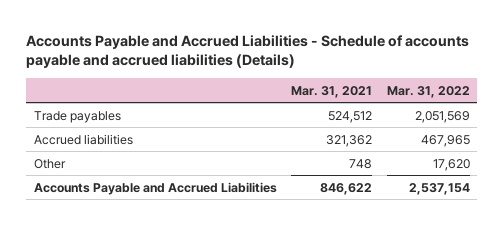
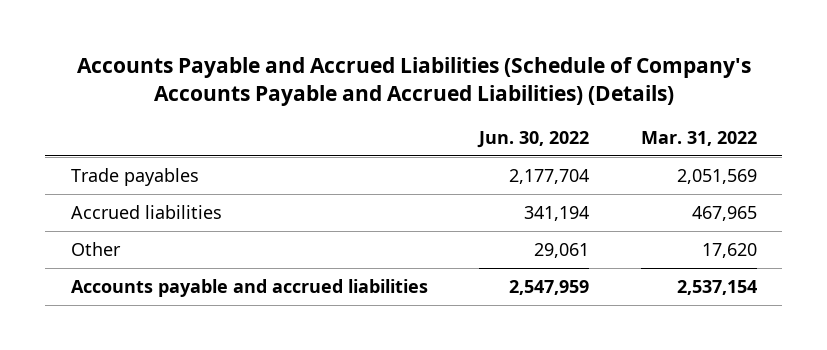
- Accounts Payable and Accrued Liabilities - Schedule of accounts payable and accrued liabilities (Details)
+ Accounts Payable and Accrued Liabilities (Schedule of Company's Accounts Payable and Accrued Liabilities) (Details)
- | Mar. 31, 2021 | Mar. 31, 2022
+ | Jun. 30, 2022 | Mar. 31, 2022
- Accounts Payable and Accrued Liabilities | 846,622 | 2,537,154
+ Accounts payable and accrued liabilities | 2,547,959 | 2,537,154

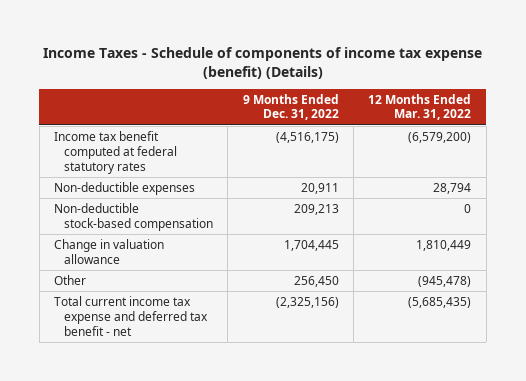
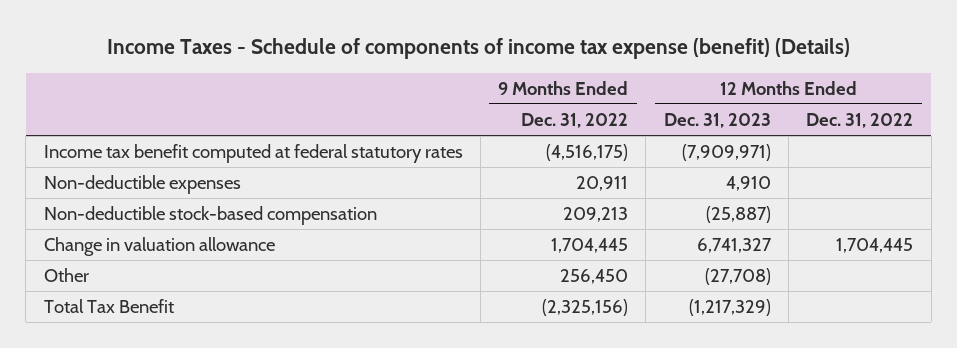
- | 9 Months Ended Dec. 31, 2022 | 12 Months Ended Mar. 31, 2022
+ | 9 Months Ended Dec. 31, 2022 | 12 Months Ended Dec. 31, 2023 | 12 Months Ended Dec. 31, 2022
- Total current income tax expense and deferred tax benefit - net | (2,325,156) | (5,685,435)
+ Total Tax Benefit | (2,325,156) | (1,217,329) |

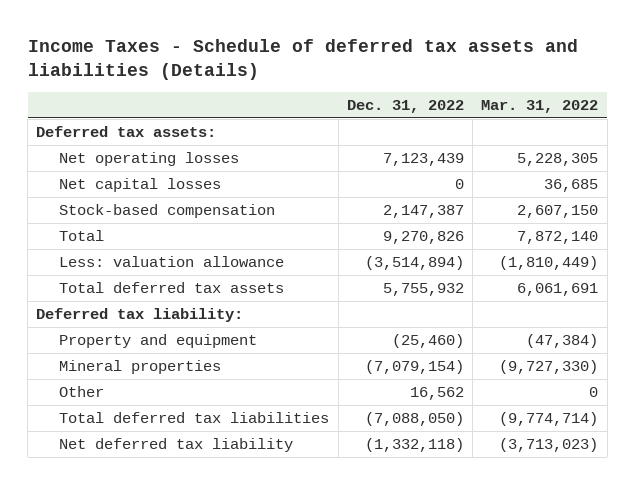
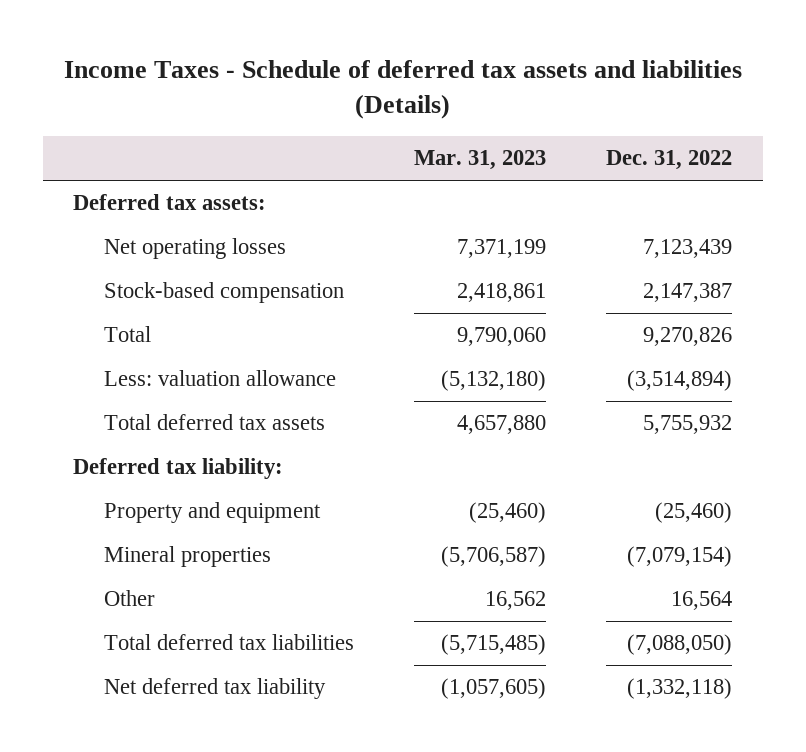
- | Dec. 31, 2022 | Mar. 31, 2022
+ | Mar. 31, 2023 | Dec. 31, 2022
- Net capital losses | 0 | 36,685
- Other | 16,562 | 0
+ Other | 16,562 | 16,564

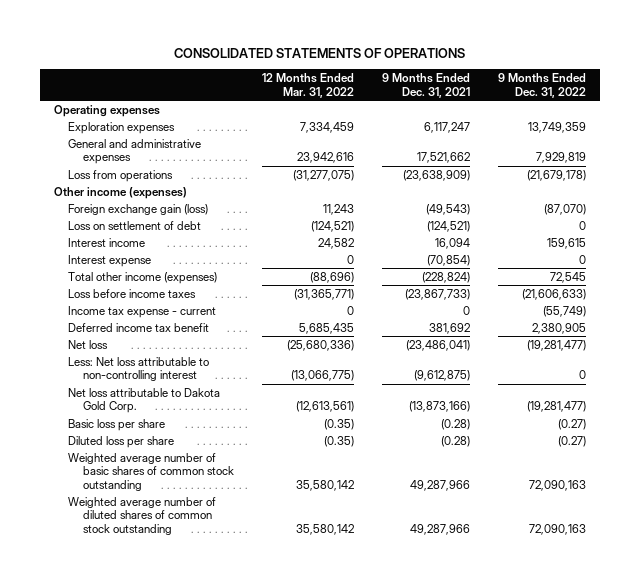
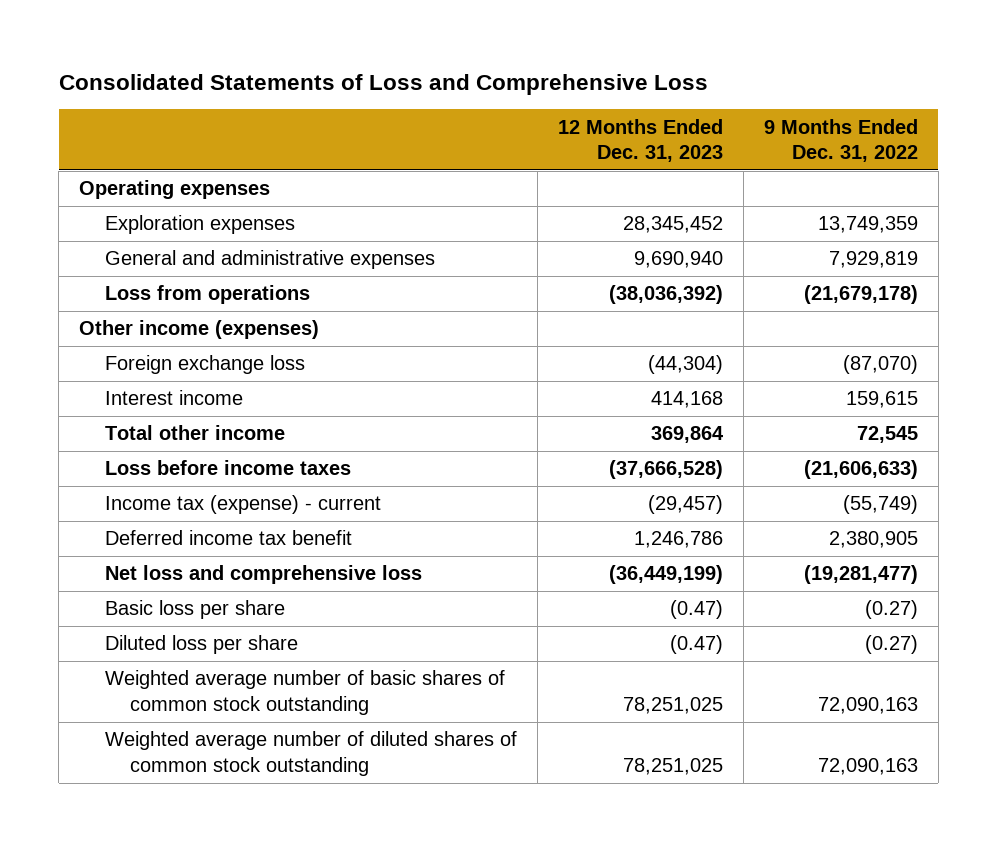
- CONSOLIDATED STATEMENTS OF OPERATIONS
+ Consolidated Statements of Loss and Comprehensive Loss
- | 12 Months Ended Mar. 31, 2022 | 9 Months Ended Dec. 31, 2021 | 9 Months Ended Dec. 31, 2022
+ | 12 Months Ended Dec. 31, 2023 | 9 Months Ended Dec. 31, 2022
- Foreign exchange gain (loss) | 11,243 | (49,543) | (87,070)
- Loss on settlement of debt | (124,521) | (124,521) | 0
+ Foreign exchange loss | (44,304) | (87,070)
- Interest expense | 0 | (70,854) | 0
- Total other income (expenses) | (88,696) | (228,824) | 72,545
+ Total other income | 369,864 | 72,545
- Income tax expense - current | 0 | 0 | (55,749)
+ Income tax (expense) - current | (29,457) | (55,749)
- Net loss | (25,680,336) | (23,486,041) | (19,281,477)
- Less: Net loss attributable to non-controlling interest | (13,066,775) | (9,612,875) | 0
- Net loss attributable to Dakota Gold Corp. | (12,613,561) | (13,873,166) | (19,281,477)
+ Net loss and comprehensive loss | (36,449,199) | (19,281,477)

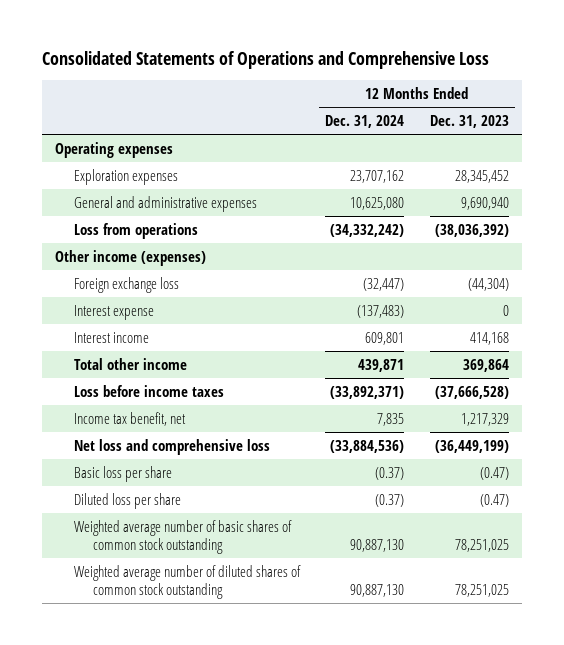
- Consolidated Statements of Loss and Comprehensive Loss
+ Consolidated Statements of Operations and Comprehensive Loss
- | 12 Months Ended Dec. 31, 2023 | 9 Months Ended Dec. 31, 2022
+ | 12 Months Ended Dec. 31, 2024 | 12 Months Ended Dec. 31, 2023
+ Interest expense | (137,483) | 0
- Income tax (expense) - current | (29,457) | (55,749)
- Deferred income tax benefit | 1,246,786 | 2,380,905
+ Income tax benefit, net | 7,835 | 1,217,329

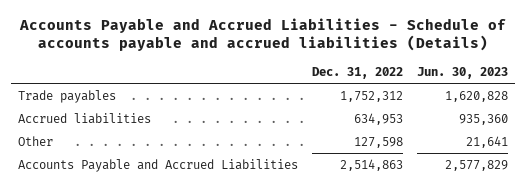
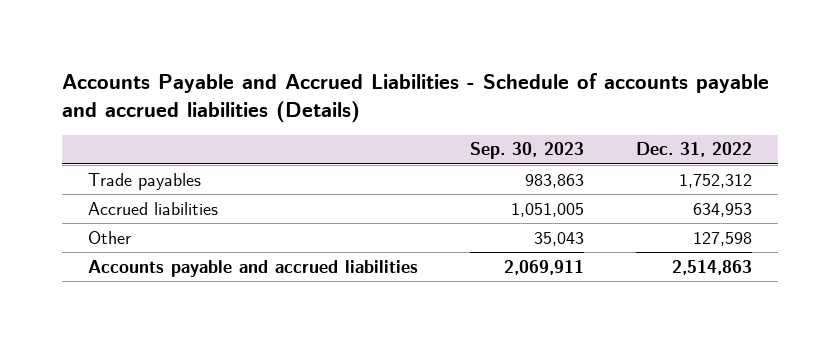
- | Dec. 31, 2022 | Jun. 30, 2023
+ | Sep. 30, 2023 | Dec. 31, 2022
- Accounts Payable and Accrued Liabilities | 2,514,863 | 2,577,829
+ Accounts payable and accrued liabilities | 2,069,911 | 2,514,863

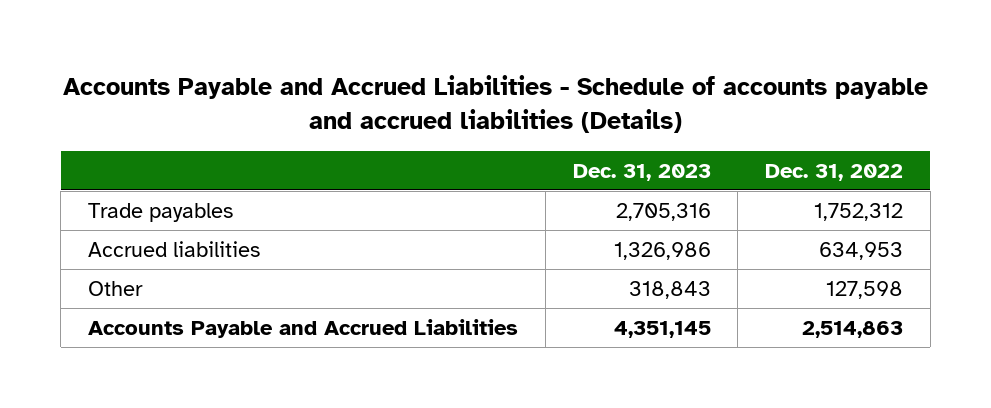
- | Sep. 30, 2023 | Dec. 31, 2022
+ | Dec. 31, 2023 | Dec. 31, 2022
- Accounts payable and accrued liabilities | 2,069,911 | 2,514,863
+ Accounts Payable and Accrued Liabilities | 4,351,145 | 2,514,863

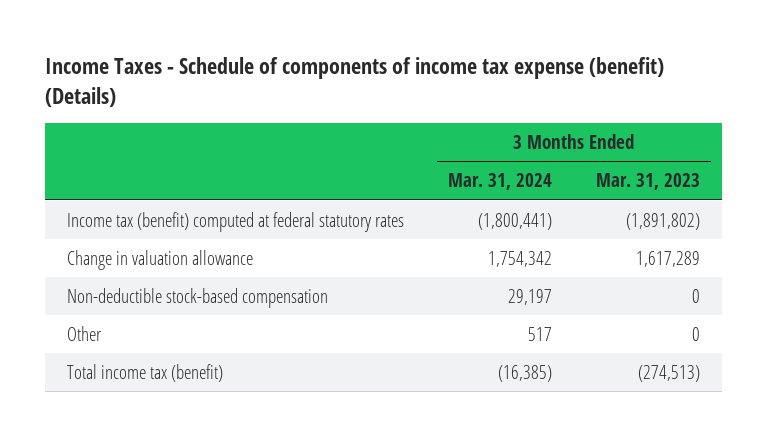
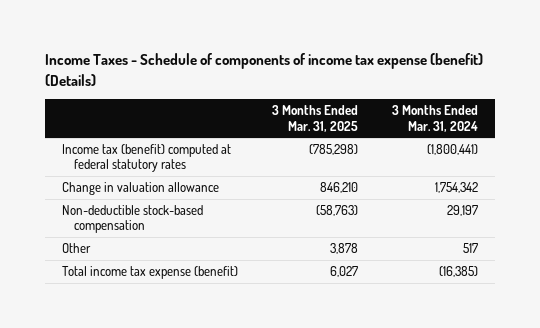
- | 3 Months Ended Mar. 31, 2024 | 3 Months Ended Mar. 31, 2023
+ | 3 Months Ended Mar. 31, 2025 | 3 Months Ended Mar. 31, 2024
- Total income tax (benefit) | (16,385) | (274,513)
+ Total income tax expense (benefit) | 6,027 | (16,385)

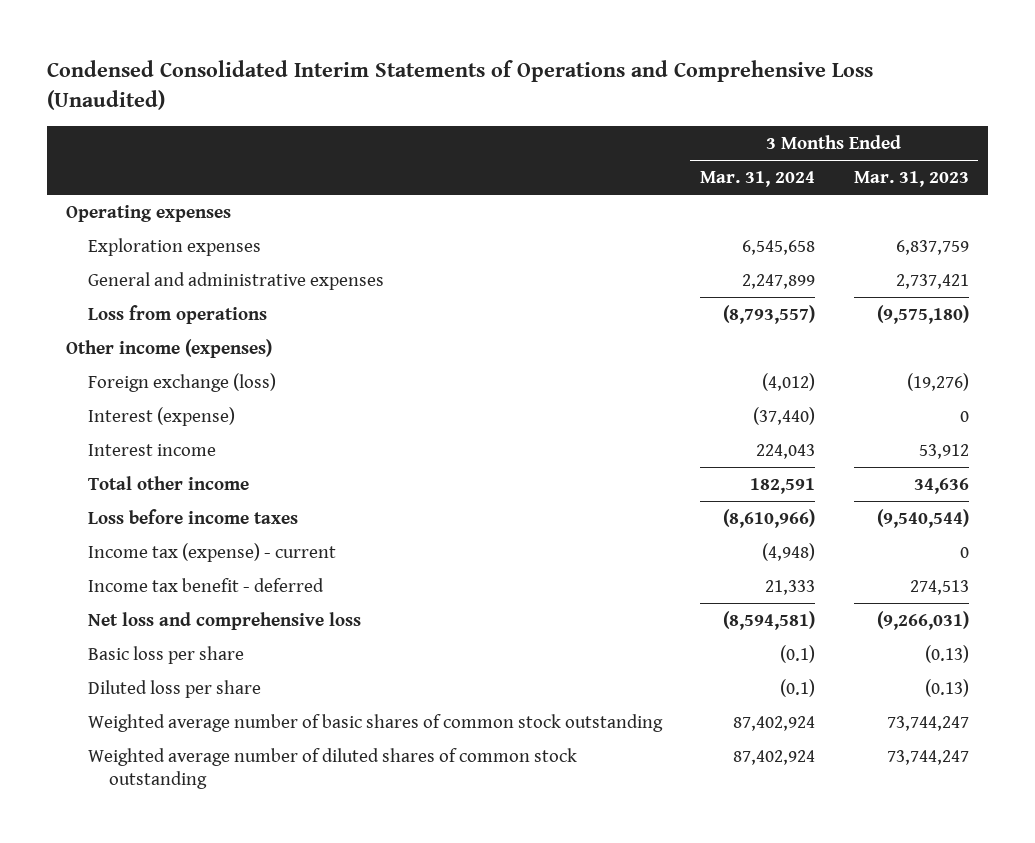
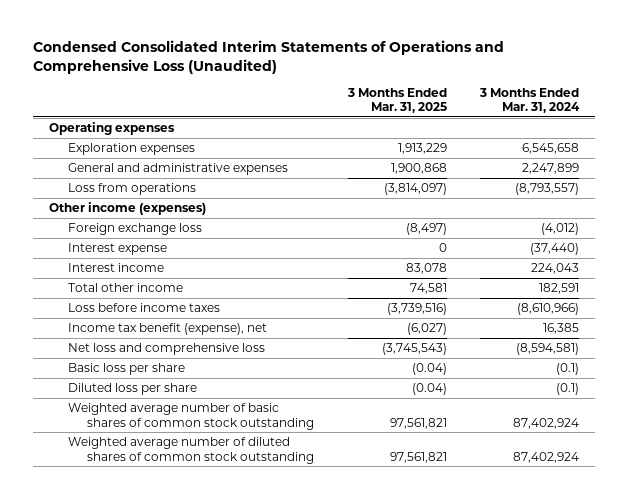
- | 3 Months Ended Mar. 31, 2024 | 3 Months Ended Mar. 31, 2023
+ | 3 Months Ended Mar. 31, 2025 | 3 Months Ended Mar. 31, 2024
- Foreign exchange (loss) | (4,012) | (19,276)
- Interest (expense) | (37,440) | 0
+ Foreign exchange loss | (8,497) | (4,012)
+ Interest expense | 0 | (37,440)
- Income tax (expense) - current | (4,948) | 0
- Income tax benefit - deferred | 21,333 | 274,513
+ Income tax benefit (expense), net | (6,027) | 16,385

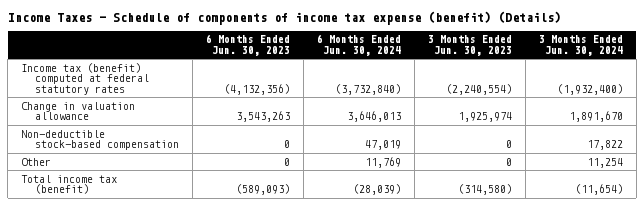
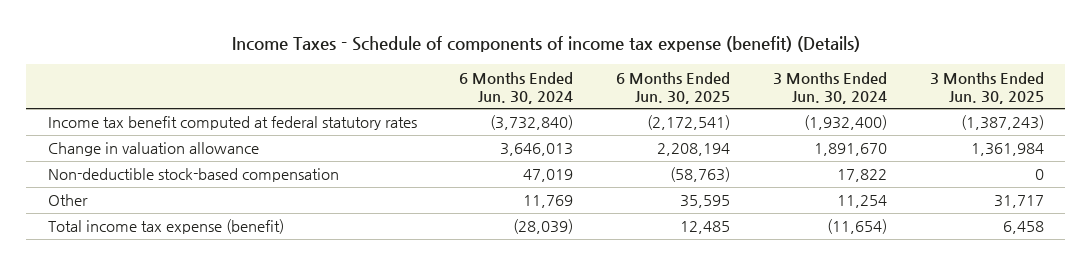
- | 6 Months Ended Jun. 30, 2023 | 6 Months Ended Jun. 30, 2024 | 3 Months Ended Jun. 30, 2023 | 3 Months Ended Jun. 30, 2024
+ | 6 Months Ended Jun. 30, 2024 | 6 Months Ended Jun. 30, 2025 | 3 Months Ended Jun. 30, 2024 | 3 Months Ended Jun. 30, 2025
- Income tax (benefit) computed at federal statutory rates | (4,132,356) | (3,732,840) | (2,240,554) | (1,932,400)
+ Income tax benefit computed at federal statutory rates | (3,732,840) | (2,172,541) | (1,932,400) | (1,387,243)
- Total income tax (benefit) | (589,093) | (28,039) | (314,580) | (11,654)
+ Total income tax expense (benefit) | (28,039) | 12,485 | (11,654) | 6,458

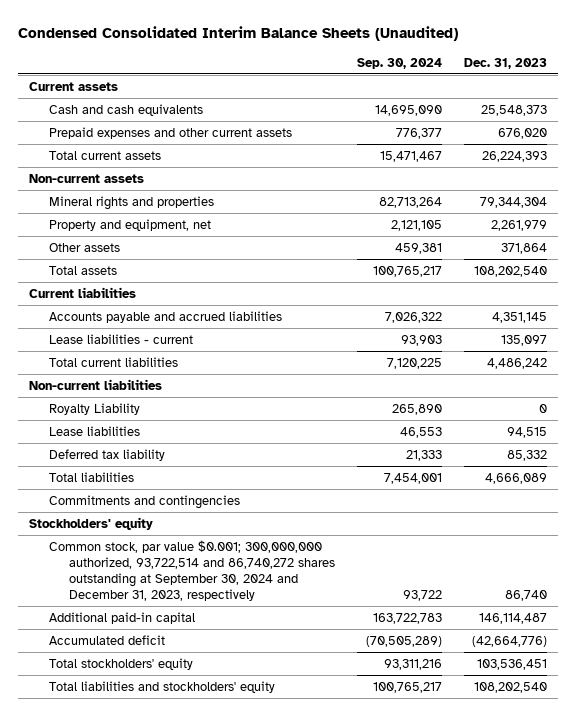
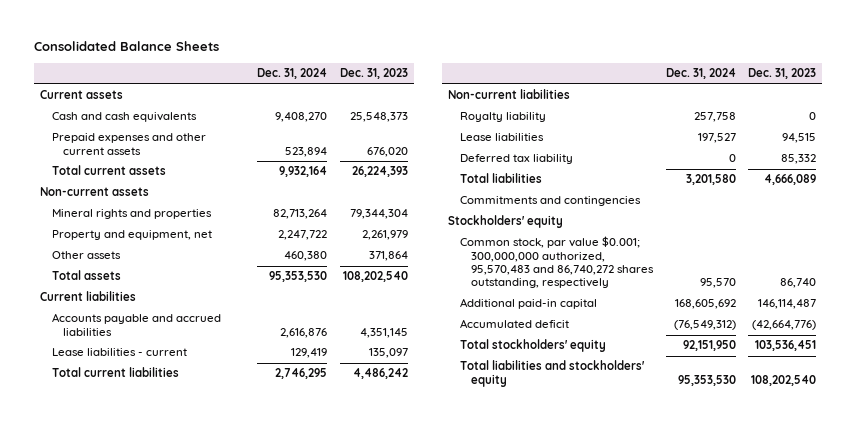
- Condensed Consolidated Interim Balance Sheets (Unaudited)
+ Consolidated Balance Sheets
- | Sep. 30, 2024 | Dec. 31, 2023
+ | Dec. 31, 2024 | Dec. 31, 2023
- Royalty Liability | 265,890 | 0
+ Royalty liability | 257,758 | 0
- Common stock, par value $0.001; 300,000,000 authorized, 93,722,514 and 86,740,272 shares outstanding at September 30, 2024 and December 31, 2023, respectively | 93,722 | 86,740
+ Common stock, par value $0.001; 300,000,000 authorized, 95,570,483 and 86,740,272 shares outstanding, respectively | 95,570 | 86,740

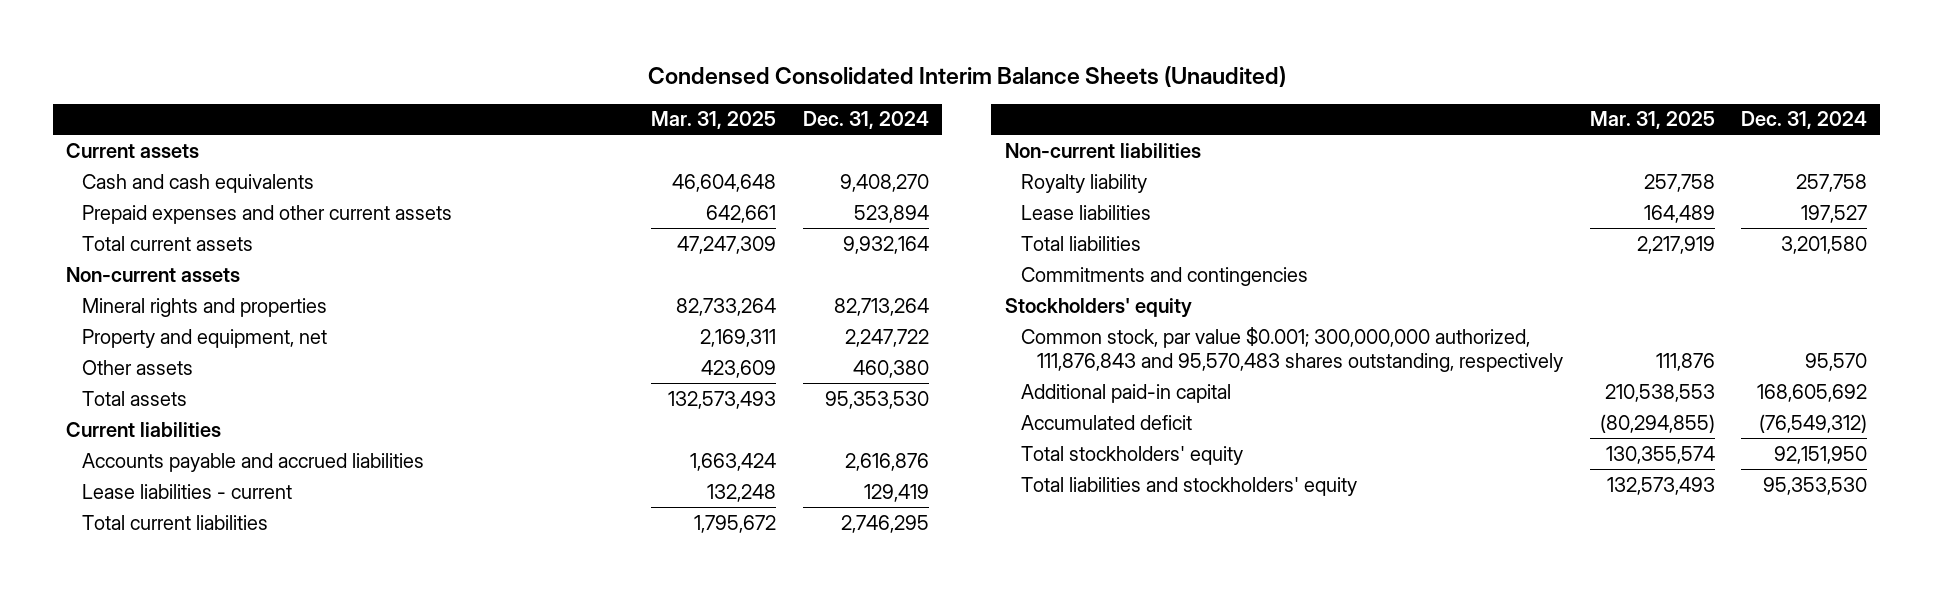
- Consolidated Balance Sheets
+ Condensed Consolidated Interim Balance Sheets (Unaudited)
- | Dec. 31, 2024 | Dec. 31, 2023
+ | Mar. 31, 2025 | Dec. 31, 2024
- Deferred tax liability | 0 | 85,332
- Common stock, par value $0.001; 300,000,000 authorized, 95,570,483 and 86,740,272 shares outstanding, respectively | 95,570 | 86,740
+ Common stock, par value $0.001; 300,000,000 authorized, 111,876,843 and 95,570,483 shares outstanding, respectively | 111,876 | 95,570

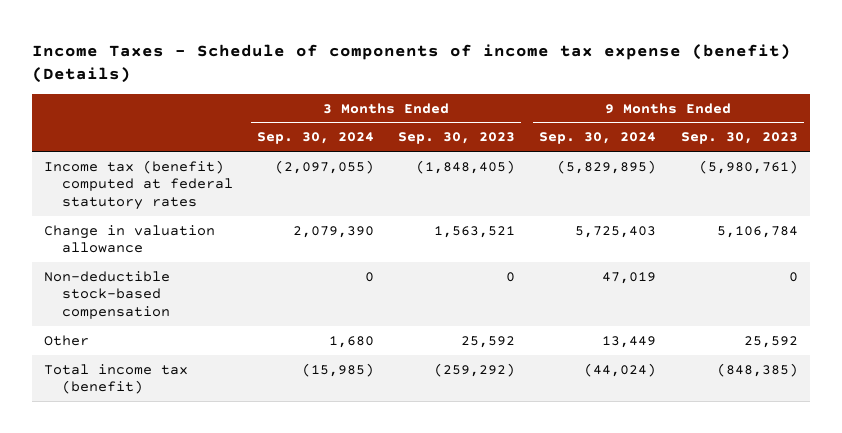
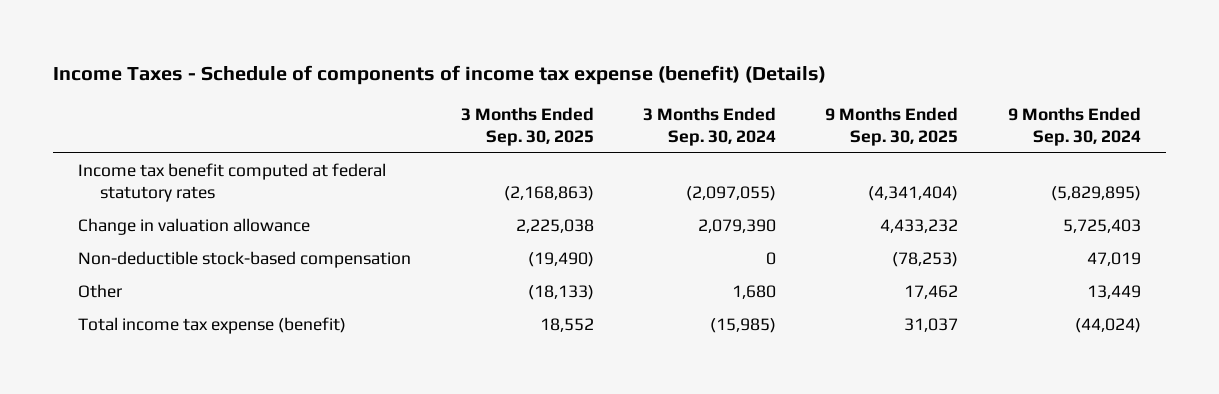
- | 3 Months Ended Sep. 30, 2024 | 3 Months Ended Sep. 30, 2023 | 9 Months Ended Sep. 30, 2024 | 9 Months Ended Sep. 30, 2023
+ | 3 Months Ended Sep. 30, 2025 | 3 Months Ended Sep. 30, 2024 | 9 Months Ended Sep. 30, 2025 | 9 Months Ended Sep. 30, 2024
- Income tax (benefit) computed at federal statutory rates | (2,097,055) | (1,848,405) | (5,829,895) | (5,980,761)
+ Income tax benefit computed at federal statutory rates | (2,168,863) | (2,097,055) | (4,341,404) | (5,829,895)
- Total income tax (benefit) | (15,985) | (259,292) | (44,024) | (848,385)
+ Total income tax expense (benefit) | 18,552 | (15,985) | 31,037 | (44,024)

